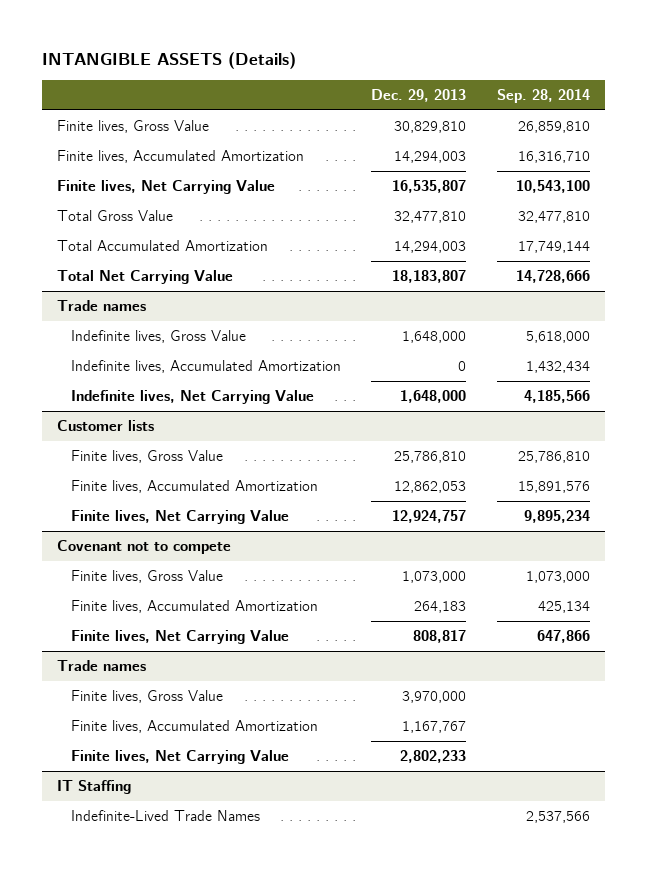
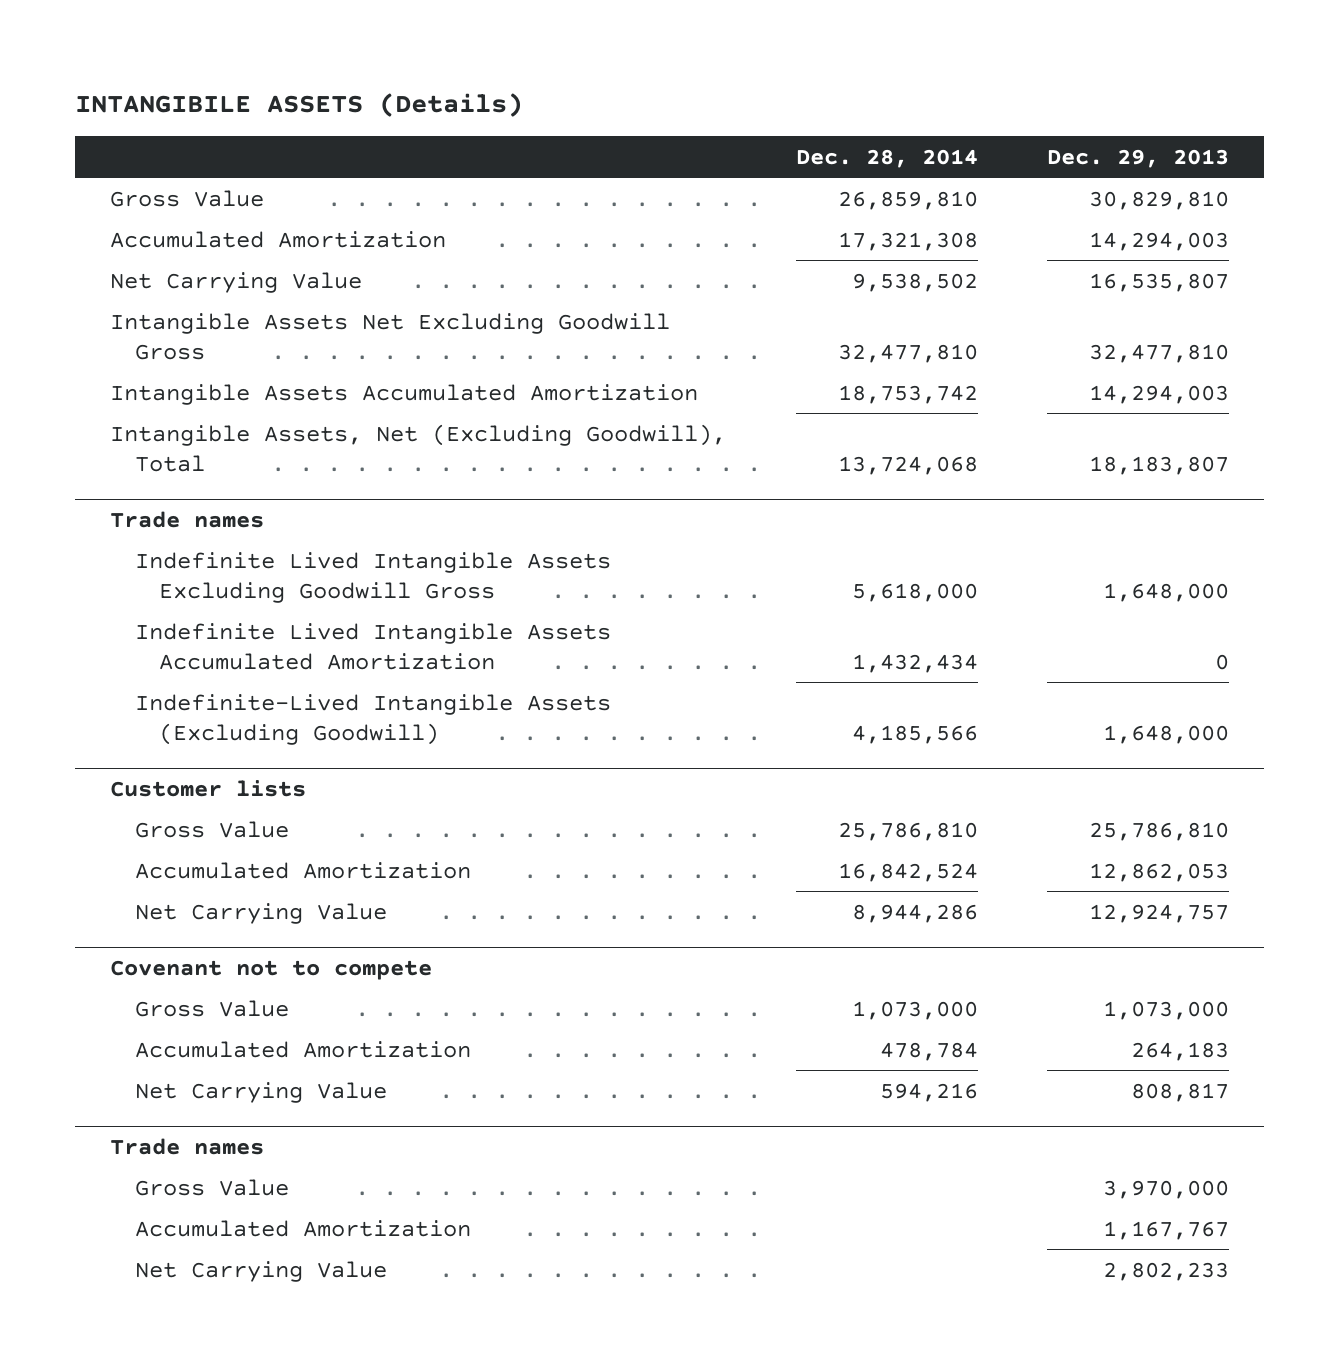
- INTANGIBLE ASSETS (Details)
+ INTANGIBILE ASSETS (Details)
- | Dec. 29, 2013 | Sep. 28, 2014
+ | Dec. 28, 2014 | Dec. 29, 2013
- Finite lives, Gross Value | 30,829,810 | 26,859,810
- Finite lives, Accumulated Amortization | 14,294,003 | 16,316,710
- Finite lives, Net Carrying Value | 16,535,807 | 10,543,100
- Total Gross Value | 32,477,810 | 32,477,810
- Total Accumulated Amortization | 14,294,003 | 17,749,144
- Total Net Carrying Value | 18,183,807 | 14,728,666
+ Gross Value | 26,859,810 | 30,829,810
+ Accumulated Amortization | 17,321,308 | 14,294,003
+ Net Carrying Value | 9,538,502 | 16,535,807
+ Intangible Assets Net Excluding Goodwill Gross | 32,477,810 | 32,477,810
+ Intangible Assets Accumulated Amortization | 18,753,742 | 14,294,003
+ Intangible Assets, Net (Excluding Goodwill), Total | 13,724,068 | 18,183,807
@ Trade names
- Indefinite lives, Gross Value | 1,648,000 | 5,618,000
- Indefinite lives, Accumulated Amortization | 0 | 1,432,434
- Indefinite lives, Net Carrying Value | 1,648,000 | 4,185,566
+ Indefinite Lived Intangible Assets Excluding Goodwill Gross | 5,618,000 | 1,648,000
+ Indefinite Lived Intangible Assets Accumulated Amortization | 1,432,434 | 0
+ Indefinite-Lived Intangible Assets (Excluding Goodwill) | 4,185,566 | 1,648,000
@ Customer lists
- Finite lives, Gross Value | 25,786,810 | 25,786,810
- Finite lives, Accumulated Amortization | 12,862,053 | 15,891,576
- Finite lives, Net Carrying Value | 12,924,757 | 9,895,234
+ Gross Value | 25,786,810 | 25,786,810
+ Accumulated Amortization | 16,842,524 | 12,862,053
+ Net Carrying Value | 8,944,286 | 12,924,757
@ Covenant not to compete
- Finite lives, Gross Value | 1,073,000 | 1,073,000
- Finite lives, Accumulated Amortization | 264,183 | 425,134
- Finite lives, Net Carrying Value | 808,817 | 647,866
+ Gross Value | 1,073,000 | 1,073,000
+ Accumulated Amortization | 478,784 | 264,183
+ Net Carrying Value | 594,216 | 808,817
@ Trade names
- Finite lives, Gross Value | 3,970,000 |
- Finite lives, Accumulated Amortization | 1,167,767 |
- Finite lives, Net Carrying Value | 2,802,233 |
- IT Staffing
- Indefinite-Lived Trade Names | | 2,537,566
@ Trade names
+ Gross Value | | 3,970,000
+ Accumulated Amortization | | 1,167,767
+ Net Carrying Value | | 2,802,233

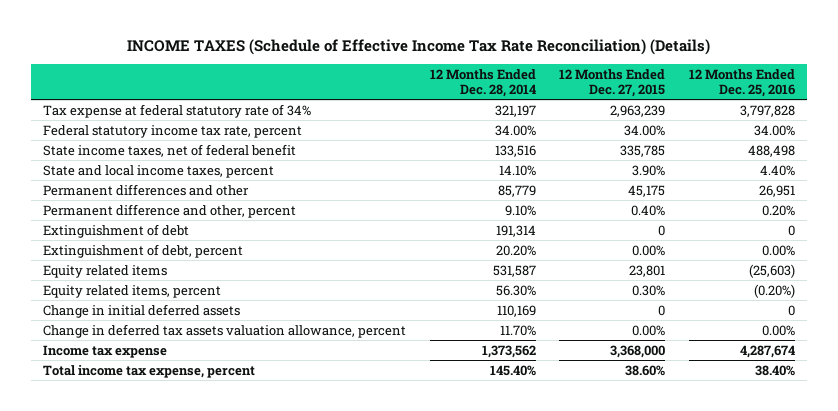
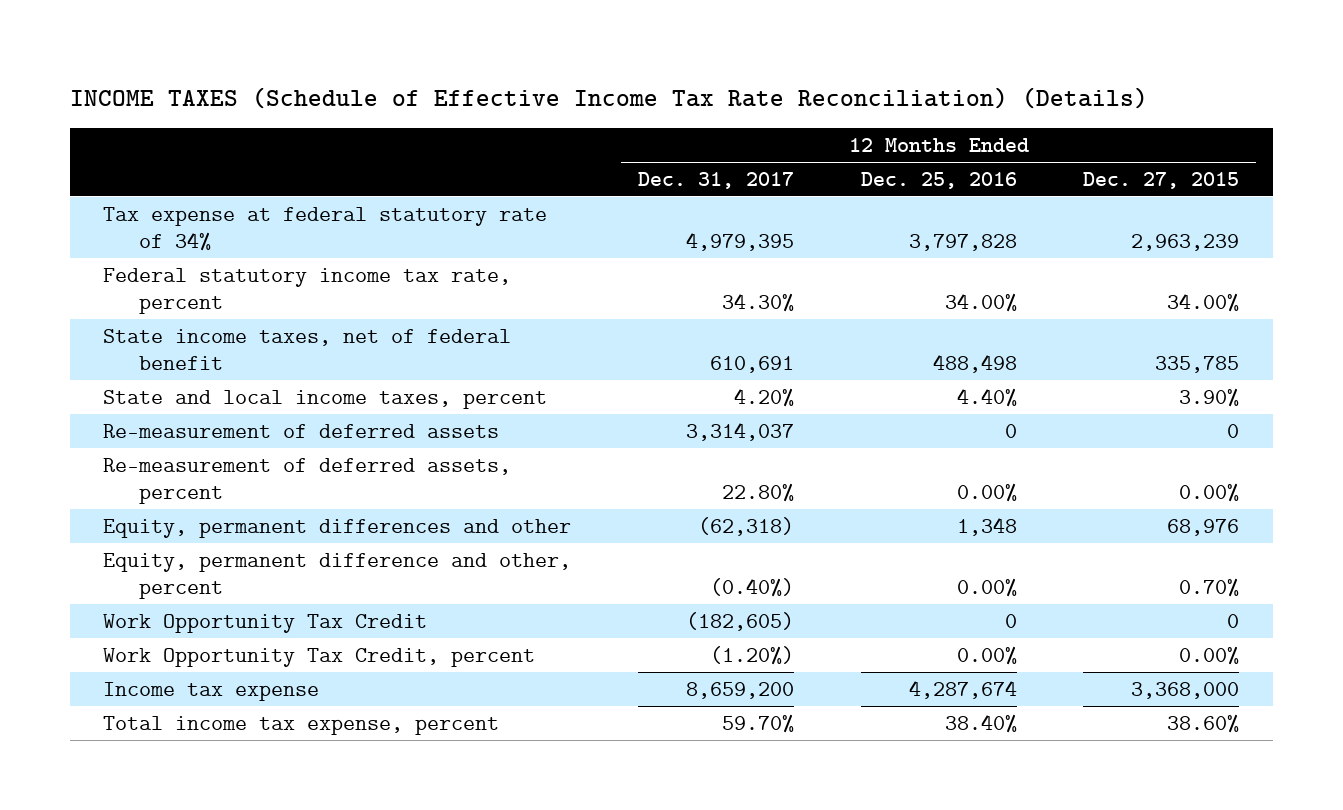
- | 12 Months Ended Dec. 28, 2014 | 12 Months Ended Dec. 27, 2015 | 12 Months Ended Dec. 25, 2016
+ | 12 Months Ended Dec. 31, 2017 | 12 Months Ended Dec. 25, 2016 | 12 Months Ended Dec. 27, 2015
- Permanent differences and other | 85,779 | 45,175 | 26,951
- Permanent difference and other, percent | 9.10% | 0.40% | 0.20%
- Extinguishment of debt | 191,314 | 0 | 0
- Extinguishment of debt, percent | 20.20% | 0.00% | 0.00%
- Equity related items | 531,587 | 23,801 | (25,603)
- Equity related items, percent | 56.30% | 0.30% | (0.20%)
- Change in initial deferred assets | 110,169 | 0 | 0
- Change in deferred tax assets valuation allowance, percent | 11.70% | 0.00% | 0.00%
+ Re-measurement of deferred assets | 3,314,037 | 0 | 0
+ Re-measurement of deferred assets, percent | 22.80% | 0.00% | 0.00%
+ Equity, permanent differences and other | (62,318) | 1,348 | 68,976
+ Equity, permanent difference and other, percent | (0.40%) | 0.00% | 0.70%
+ Work Opportunity Tax Credit | (182,605) | 0 | 0
+ Work Opportunity Tax Credit, percent | (1.20%) | 0.00% | 0.00%

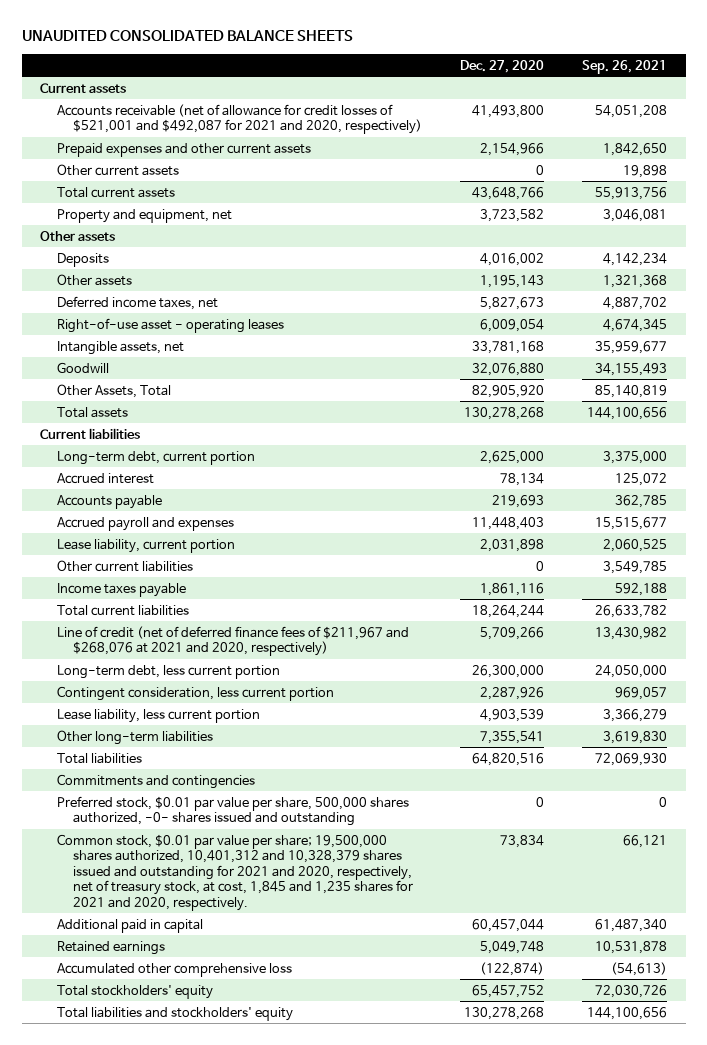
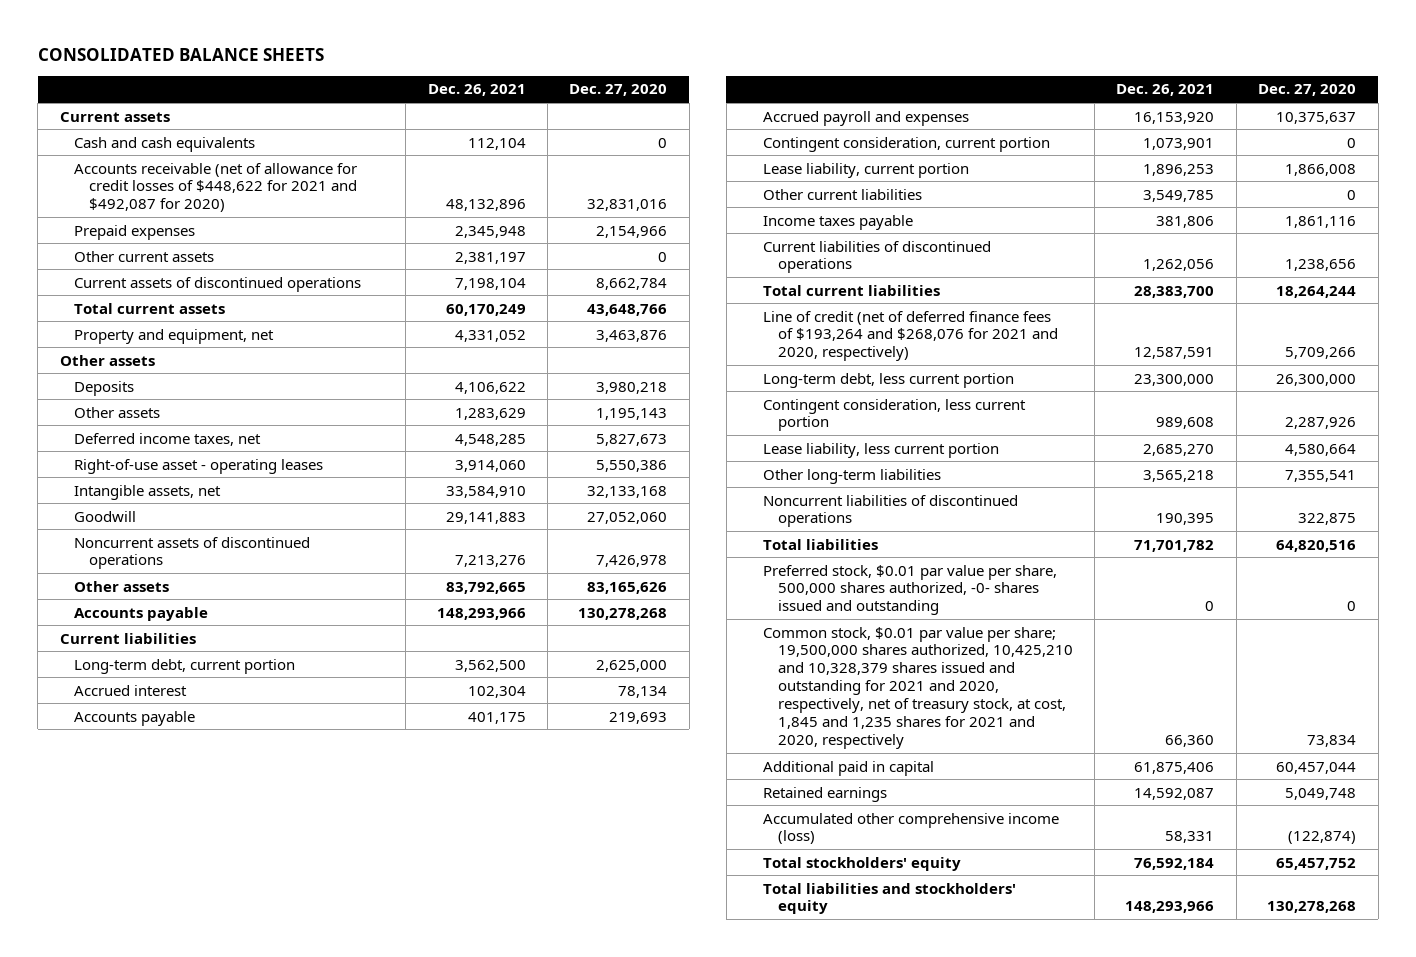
- UNAUDITED CONSOLIDATED BALANCE SHEETS
+ CONSOLIDATED BALANCE SHEETS
- | Dec. 27, 2020 | Sep. 26, 2021
+ | Dec. 26, 2021 | Dec. 27, 2020
- Accounts receivable (net of allowance for credit losses of $521,001 and $492,087 for 2021 and 2020, respectively) | 41,493,800 | 54,051,208
- Prepaid expenses and other current assets | 2,154,966 | 1,842,650
+ Cash and cash equivalents | 112,104 | 0
+ Accounts receivable (net of allowance for credit losses of $448,622 for 2021 and $492,087 for 2020) | 48,132,896 | 32,831,016
+ Prepaid expenses | 2,345,948 | 2,154,966
+ Current assets of discontinued operations | 7,198,104 | 8,662,784
- Property and equipment, net | 3,723,582 | 3,046,081
+ Property and equipment, net | 4,331,052 | 3,463,876
- Deposits | 4,016,002 | 4,142,234
+ Deposits | 4,106,622 | 3,980,218
- Right-of-use asset - operating leases | 6,009,054 | 4,674,345
- Intangible assets, net | 33,781,168 | 35,959,677
- Goodwill | 32,076,880 | 34,155,493
- Other Assets, Total | 82,905,920 | 85,140,819
- Total assets | 130,278,268 | 144,100,656
+ Right-of-use asset - operating leases | 3,914,060 | 5,550,386
+ Intangible assets, net | 33,584,910 | 32,133,168
+ Goodwill | 29,141,883 | 27,052,060
+ Noncurrent assets of discontinued operations | 7,213,276 | 7,426,978
+ Other assets | 83,792,665 | 83,165,626
+ Accounts payable | 148,293,966 | 130,278,268
- Accrued payroll and expenses | 11,448,403 | 15,515,677
- Lease liability, current portion | 2,031,898 | 2,060,525
+ Accrued payroll and expenses | 16,153,920 | 10,375,637
+ Contingent consideration, current portion | 1,073,901 | 0
+ Lease liability, current portion | 1,896,253 | 1,866,008
+ Current liabilities of discontinued operations | 1,262,056 | 1,238,656
- Line of credit (net of deferred finance fees of $211,967 and $268,076 at 2021 and 2020, respectively) | 5,709,266 | 13,430,982
+ Line of credit (net of deferred finance fees of $193,264 and $268,076 for 2021 and 2020, respectively) | 12,587,591 | 5,709,266
- Lease liability, less current portion | 4,903,539 | 3,366,279
+ Lease liability, less current portion | 2,685,270 | 4,580,664
+ Noncurrent liabilities of discontinued operations | 190,395 | 322,875
- Commitments and contingencies
- Common stock, $0.01 par value per share; 19,500,000 shares authorized, 10,401,312 and 10,328,379 shares issued and outstanding for 2021 and 2020, respectively, net of treasury stock, at cost, 1,845 and 1,235 shares for 2021 and 2020, respectively. | 73,834 | 66,121
+ Common stock, $0.01 par value per share; 19,500,000 shares authorized, 10,425,210 and 10,328,379 shares issued and outstanding for 2021 and 2020, respectively, net of treasury stock, at cost, 1,845 and 1,235 shares for 2021 and 2020, respectively | 66,360 | 73,834
- Accumulated other comprehensive loss | (122,874) | (54,613)
+ Accumulated other comprehensive income (loss) | 58,331 | (122,874)

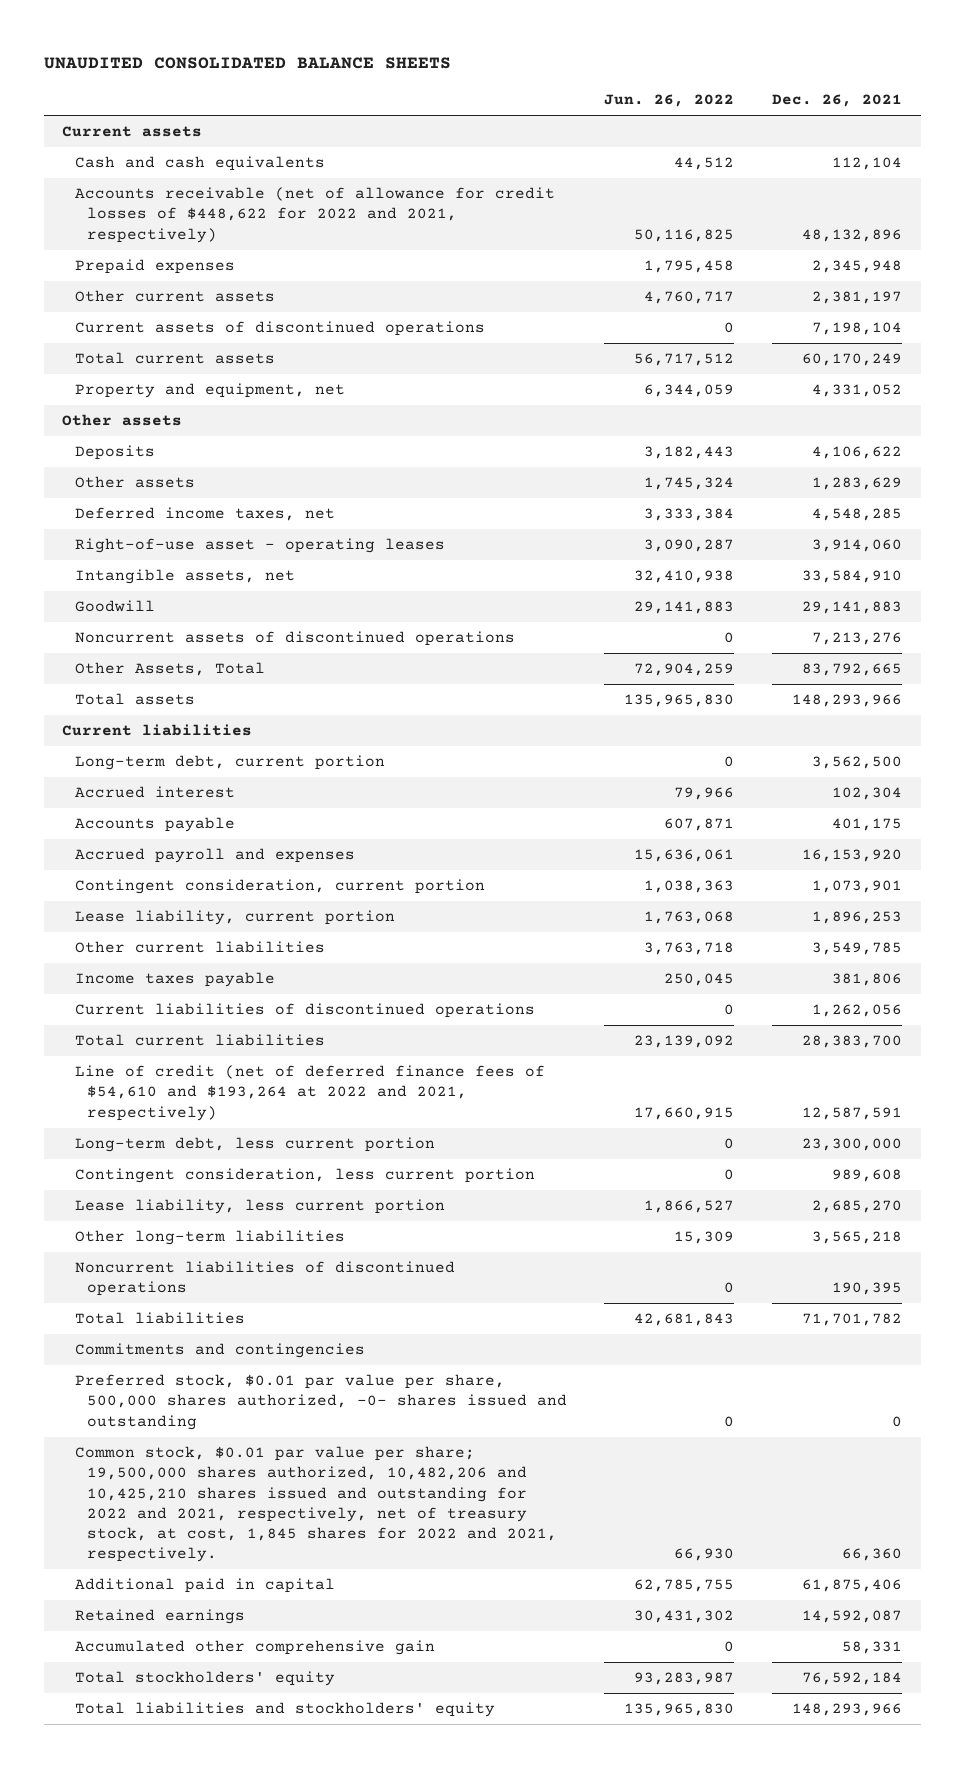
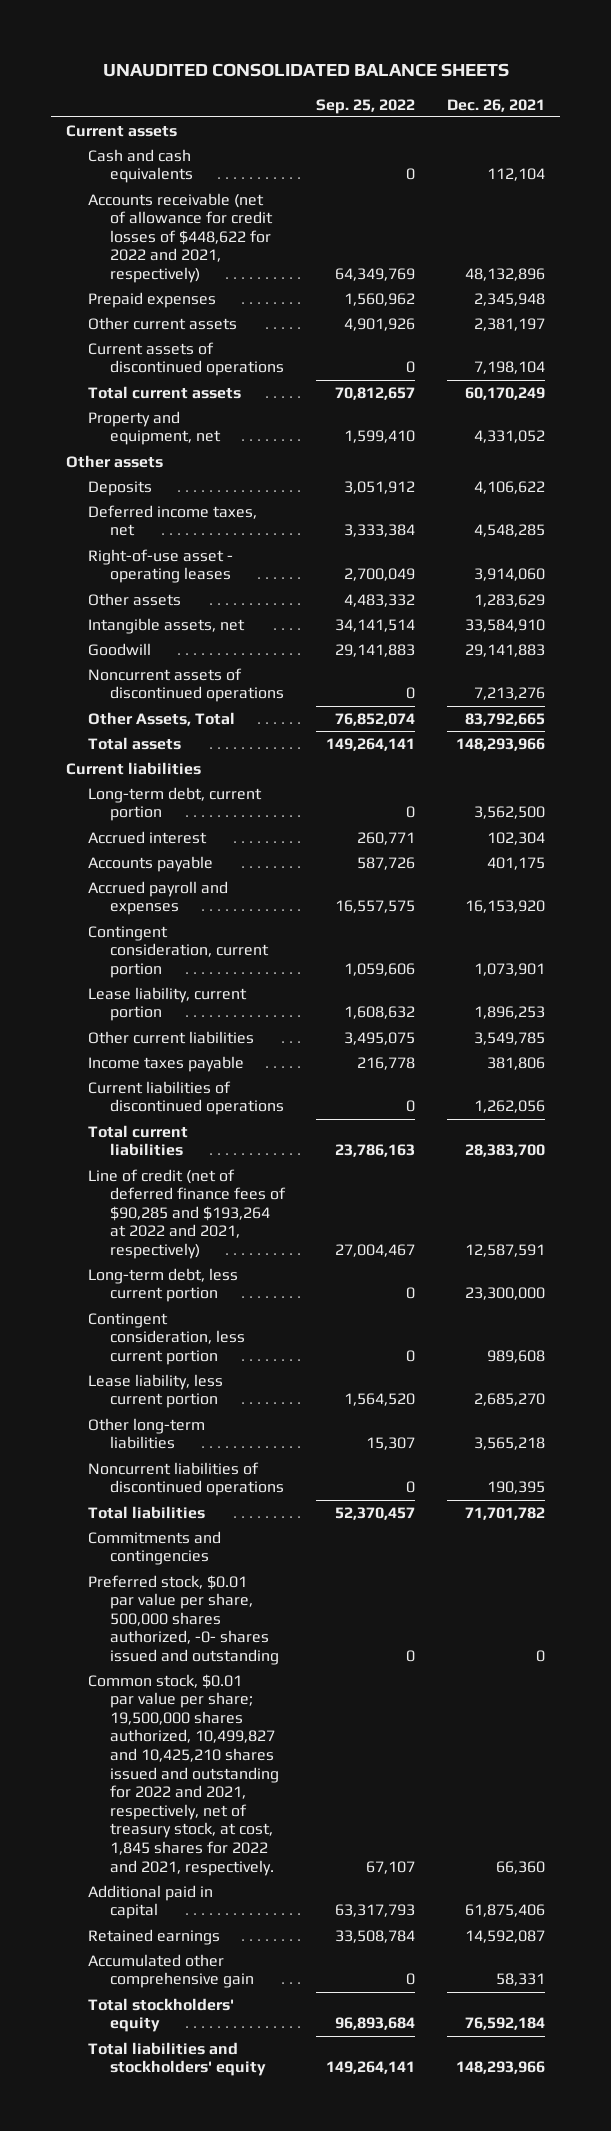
- | Jun. 26, 2022 | Dec. 26, 2021
+ | Sep. 25, 2022 | Dec. 26, 2021
moved down: Other assets | 4,483,332 | 1,283,629
- Line of credit (net of deferred finance fees of $54,610 and $193,264 at 2022 and 2021, respectively) | 17,660,915 | 12,587,591
+ Line of credit (net of deferred finance fees of $90,285 and $193,264 at 2022 and 2021, respectively) | 27,004,467 | 12,587,591
- Common stock, $0.01 par value per share; 19,500,000 shares authorized, 10,482,206 and 10,425,210 shares issued and outstanding for 2022 and 2021, respectively, net of treasury stock, at cost, 1,845 shares for 2022 and 2021, respectively. | 66,930 | 66,360
+ Common stock, $0.01 par value per share; 19,500,000 shares authorized, 10,499,827 and 10,425,210 shares issued and outstanding for 2022 and 2021, respectively, net of treasury stock, at cost, 1,845 shares for 2022 and 2021, respectively. | 67,107 | 66,360

